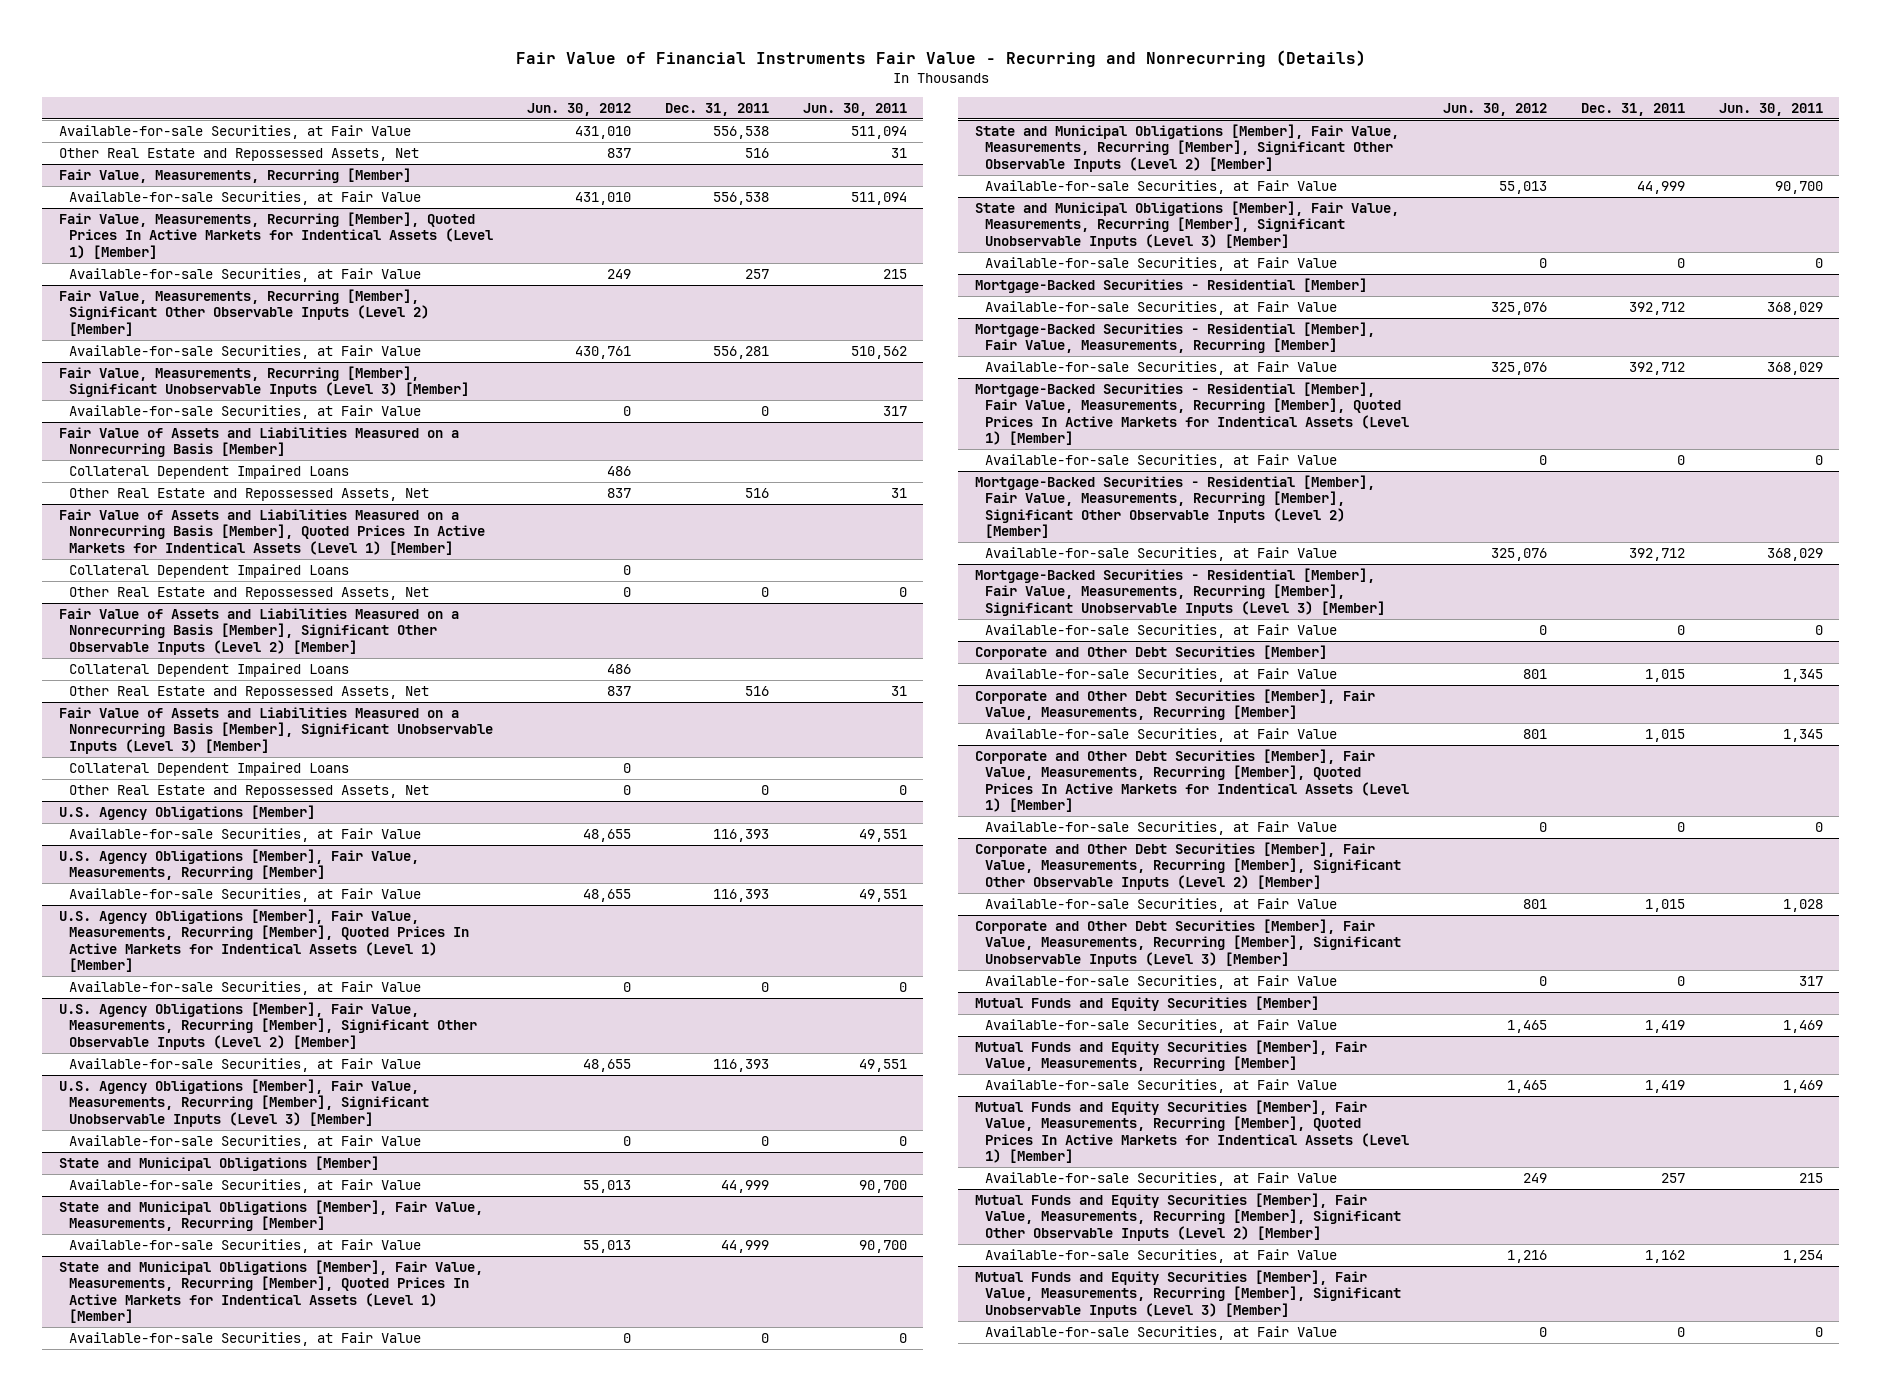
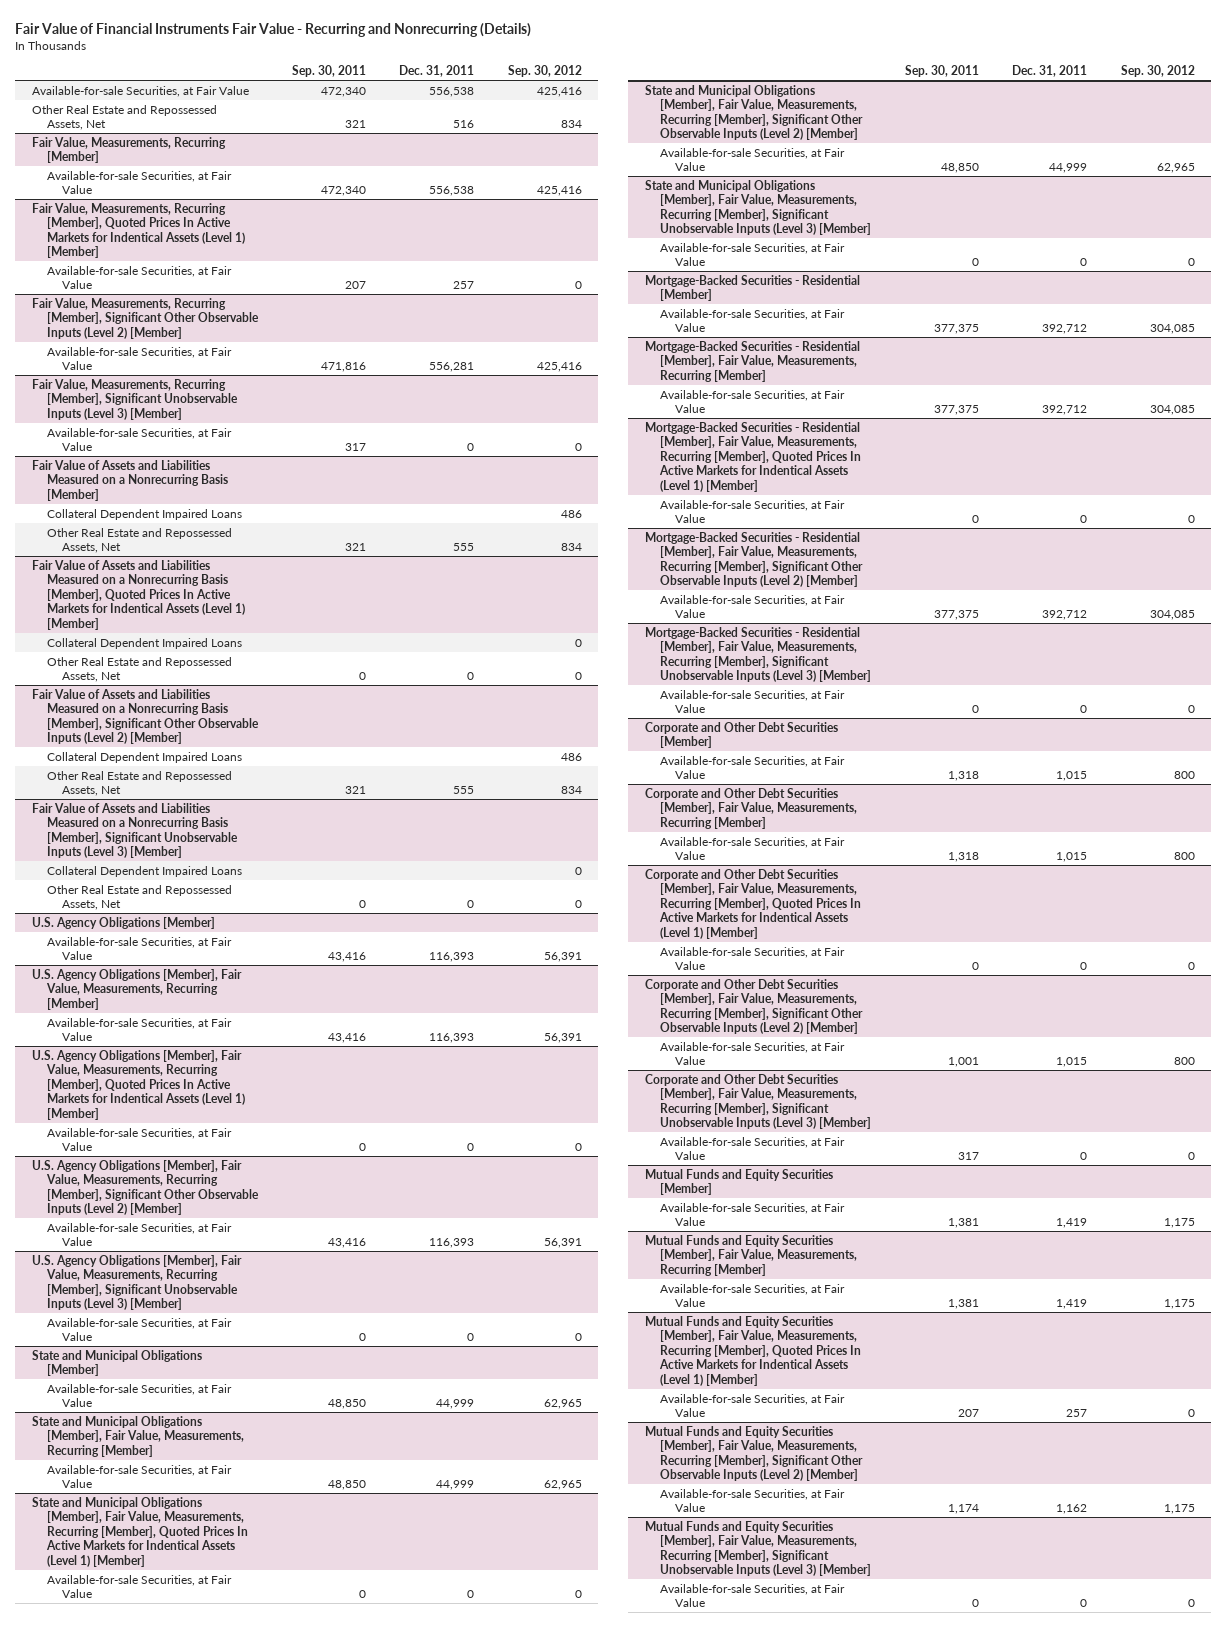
- | Jun. 30, 2012 | Dec. 31, 2011 | Jun. 30, 2011
+ | Sep. 30, 2011 | Dec. 31, 2011 | Sep. 30, 2012
@ Fair Value of Assets and Liabilities Measured on a Nonrecurring Basis [Member]
- Other Real Estate and Repossessed Assets, Net | 837 | 516 | 31
+ Other Real Estate and Repossessed Assets, Net | 321 | 555 | 834
@ Fair Value of Assets and Liabilities Measured on a Nonrecurring Basis [Member], Significant Other Observable Inputs (Level 2) [Member]
- Other Real Estate and Repossessed Assets, Net | 837 | 516 | 31
+ Other Real Estate and Repossessed Assets, Net | 321 | 555 | 834

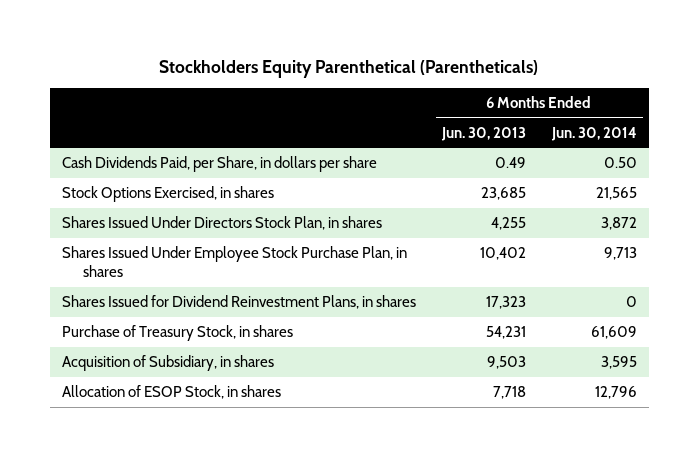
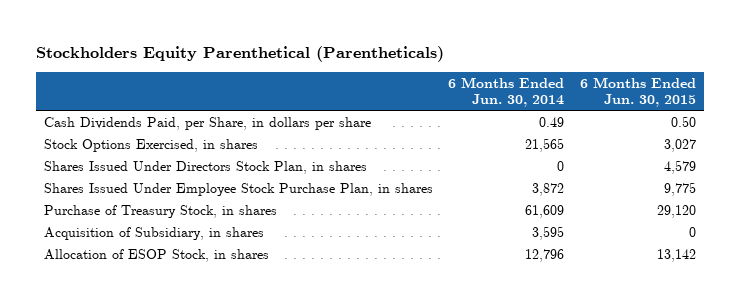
- | 6 Months Ended Jun. 30, 2013 | 6 Months Ended Jun. 30, 2014
+ | 6 Months Ended Jun. 30, 2014 | 6 Months Ended Jun. 30, 2015
- Cash Dividends Paid, per Share, in dollars per share | 0.49 | 0.50
+ Cash Dividends Paid, per Share, in dollars per share | 0.49 | 0.50
- Shares Issued Under Directors Stock Plan, in shares | 4,255 | 3,872
- Shares Issued Under Employee Stock Purchase Plan, in shares | 10,402 | 9,713
- Shares Issued for Dividend Reinvestment Plans, in shares | 17,323 | 0
+ Shares Issued Under Directors Stock Plan, in shares | 0 | 4,579
+ Shares Issued Under Employee Stock Purchase Plan, in shares | 3,872 | 9,775

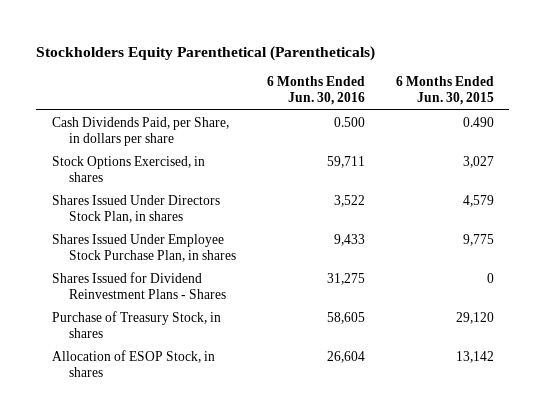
- | 6 Months Ended Jun. 30, 2014 | 6 Months Ended Jun. 30, 2015
+ | 6 Months Ended Jun. 30, 2016 | 6 Months Ended Jun. 30, 2015
- Cash Dividends Paid, per Share, in dollars per share | 0.49 | 0.50
+ Cash Dividends Paid, per Share, in dollars per share | 0.500 | 0.490
+ Shares Issued for Dividend Reinvestment Plans - Shares | 31,275 | 0
- Acquisition of Subsidiary, in shares | 3,595 | 0

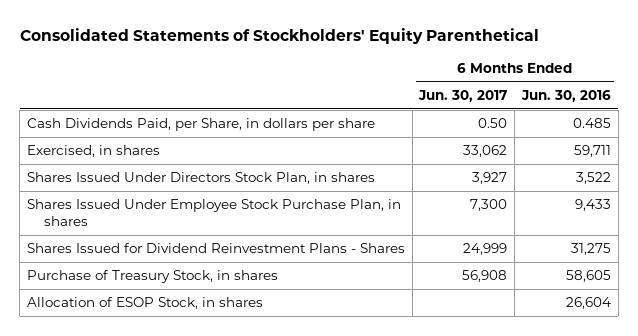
- Stockholders Equity Parenthetical (Parentheticals)
+ Consolidated Statements of Stockholders' Equity Parenthetical
- | 6 Months Ended Jun. 30, 2016 | 6 Months Ended Jun. 30, 2015
+ | 6 Months Ended Jun. 30, 2017 | 6 Months Ended Jun. 30, 2016
- Cash Dividends Paid, per Share, in dollars per share | 0.500 | 0.490
- Stock Options Exercised, in shares | 59,711 | 3,027
+ Cash Dividends Paid, per Share, in dollars per share | 0.50 | 0.485
+ Exercised, in shares | 33,062 | 59,711

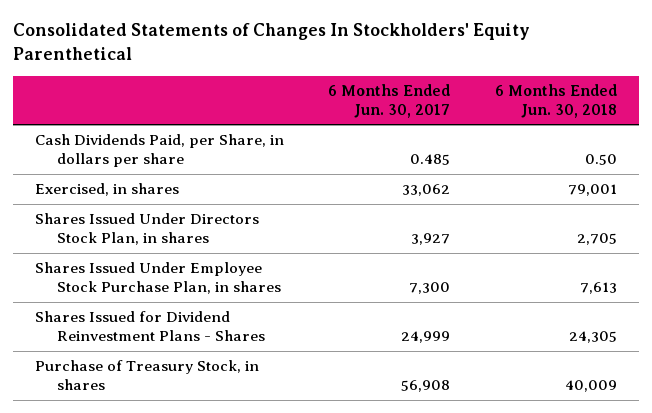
- Consolidated Statements of Stockholders' Equity Parenthetical
+ Consolidated Statements of Changes In Stockholders' Equity Parenthetical
- | 6 Months Ended Jun. 30, 2017 | 6 Months Ended Jun. 30, 2016
+ | 6 Months Ended Jun. 30, 2017 | 6 Months Ended Jun. 30, 2018
- Cash Dividends Paid, per Share, in dollars per share | 0.50 | 0.485
+ Cash Dividends Paid, per Share, in dollars per share | 0.485 | 0.50
- Allocation of ESOP Stock, in shares | | 26,604

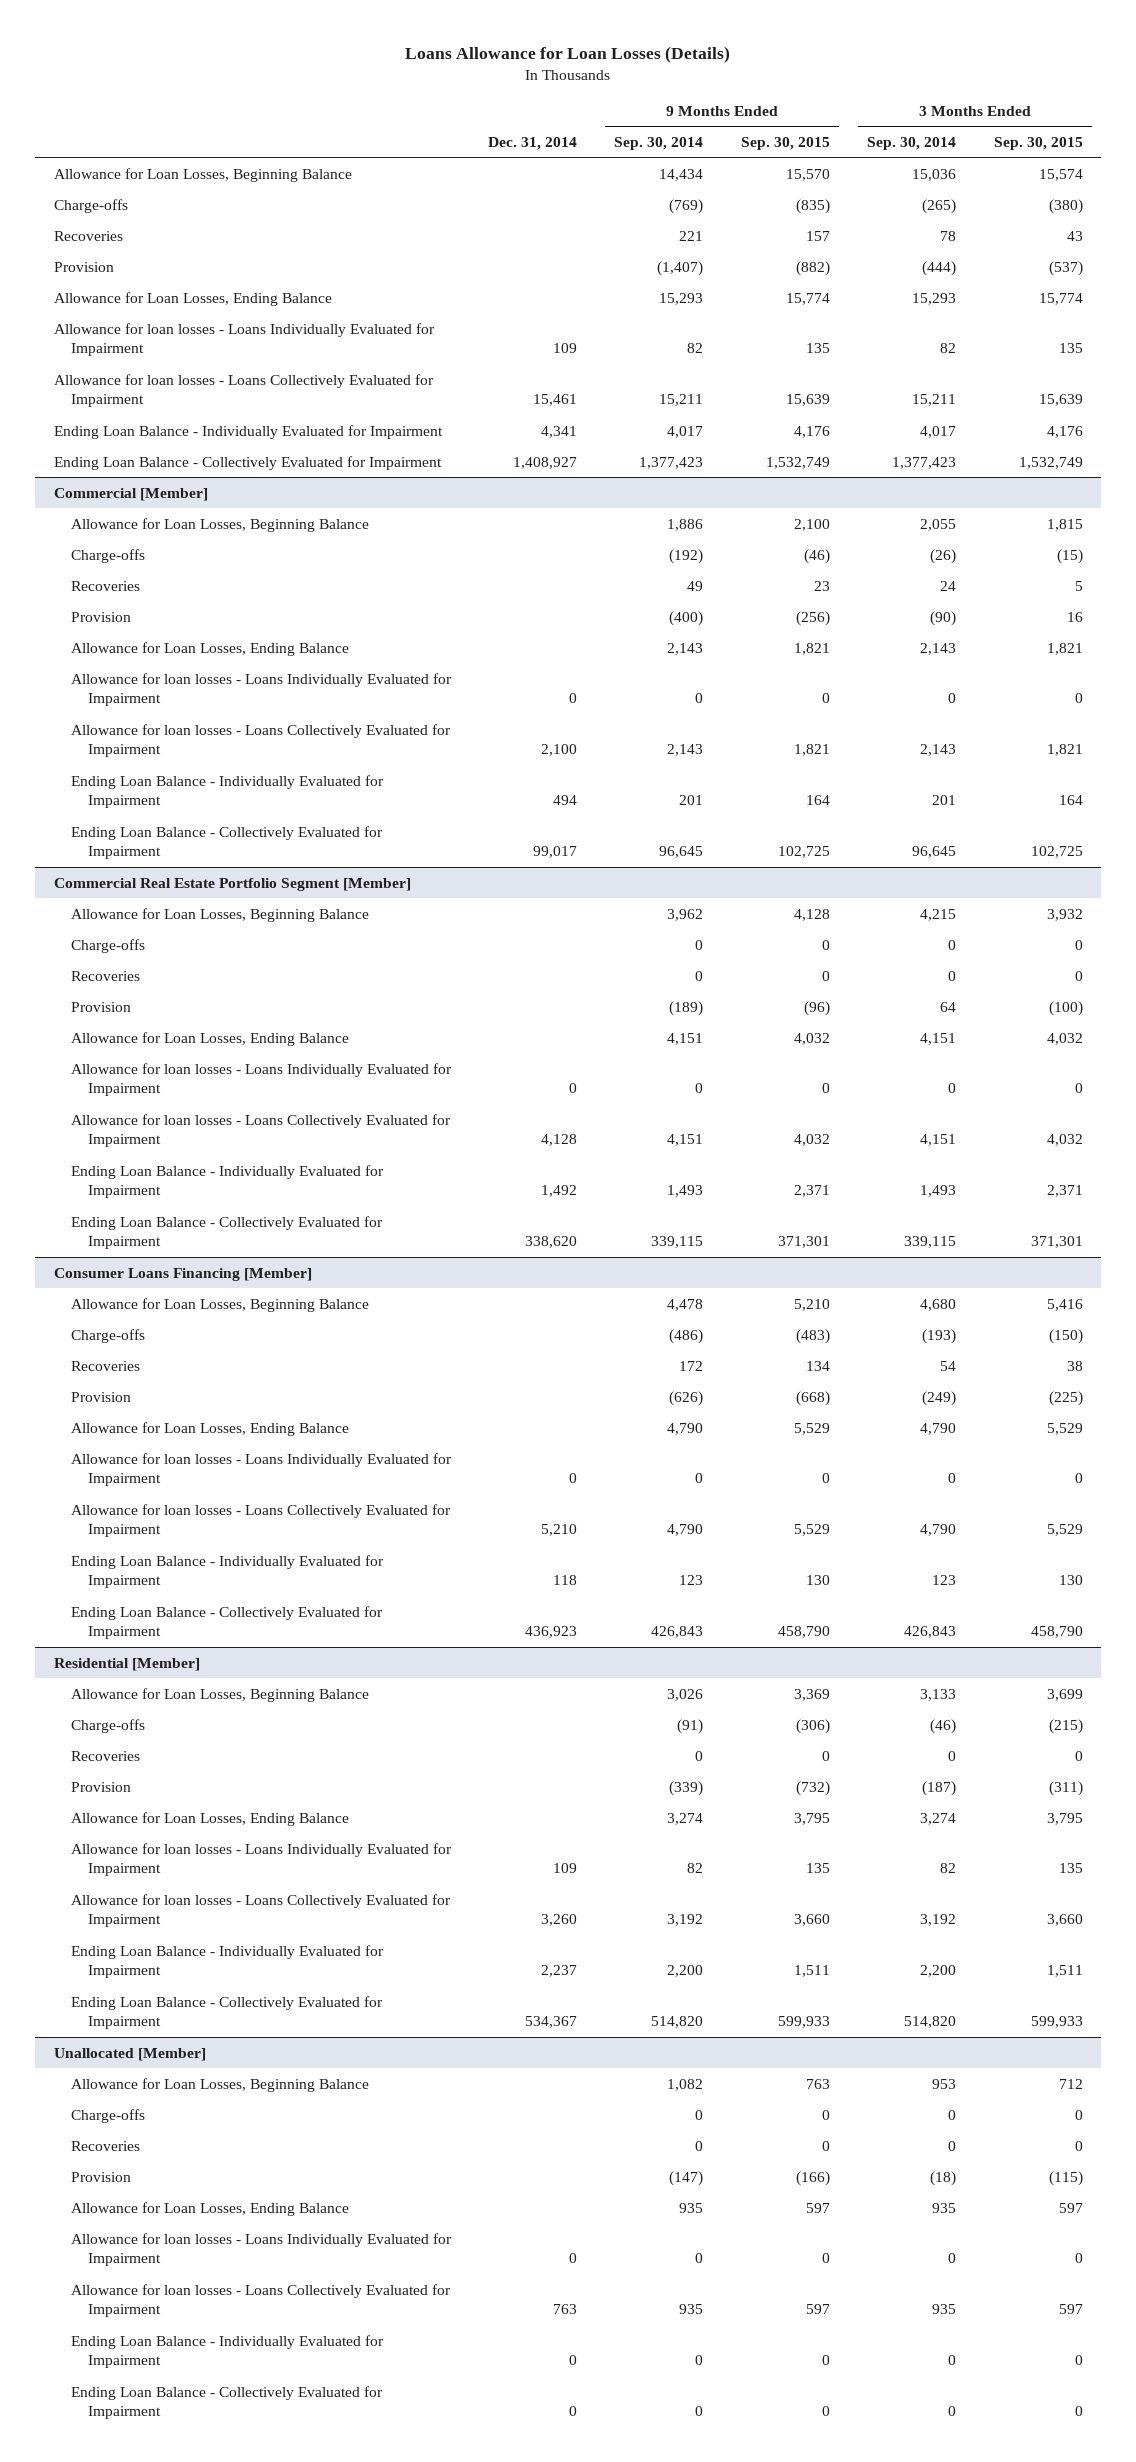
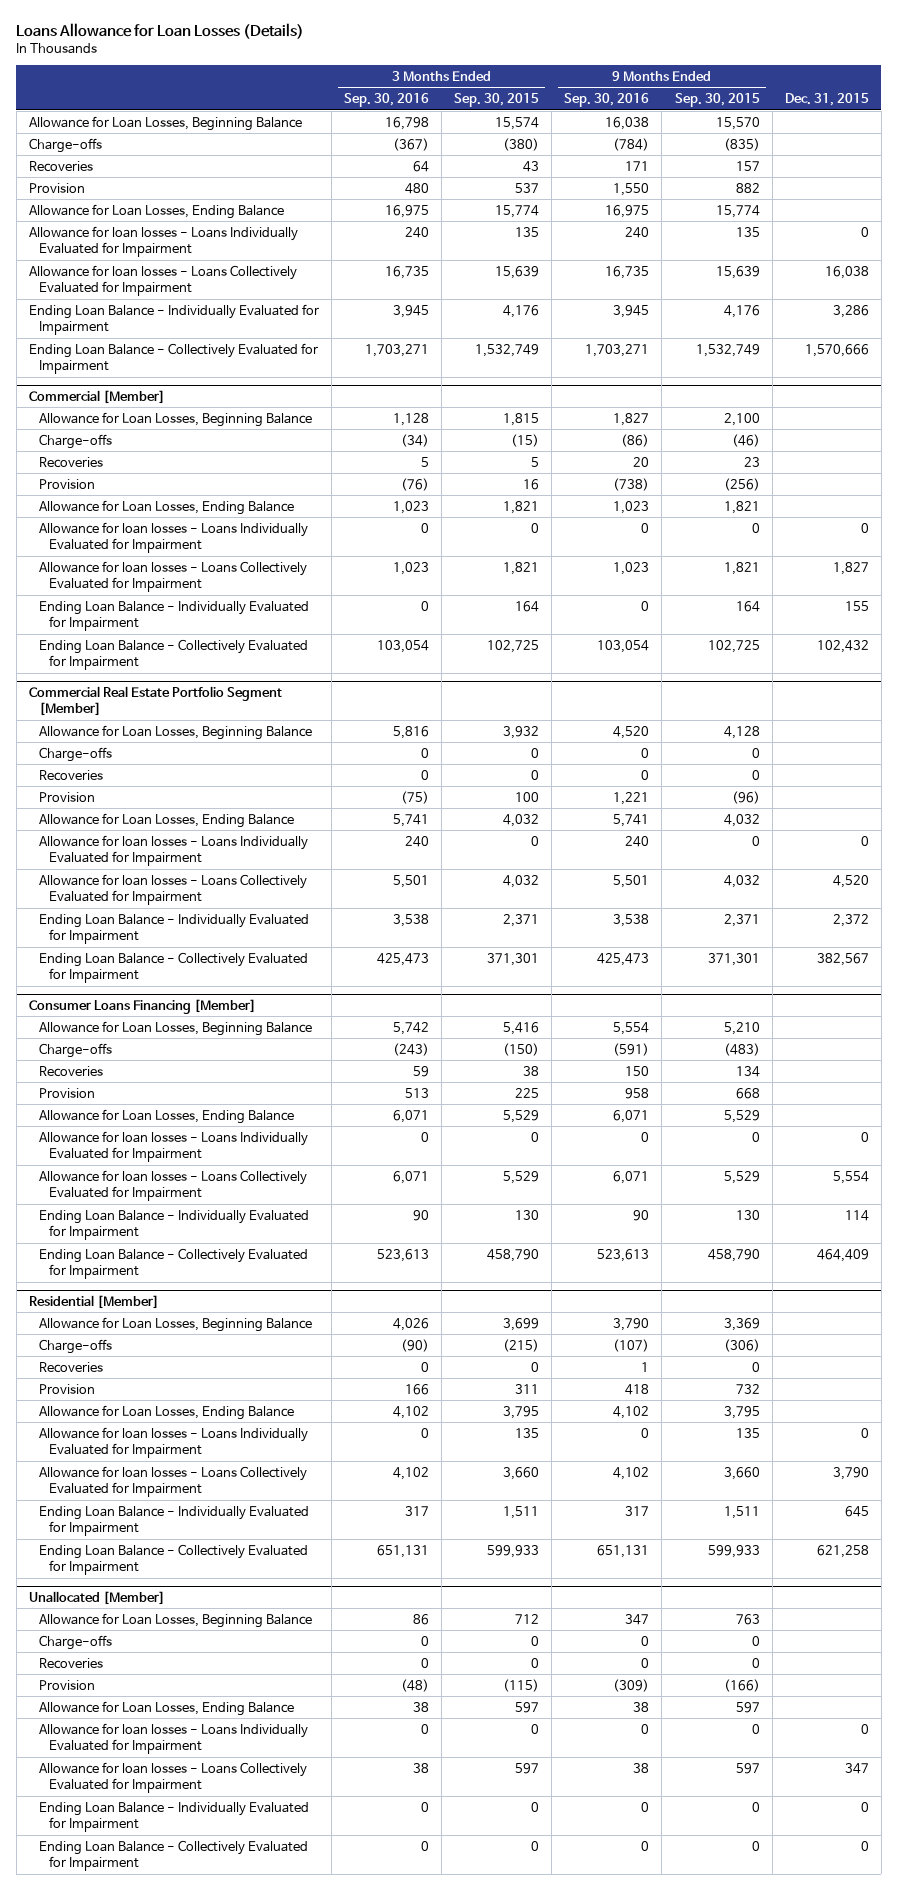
- | Dec. 31, 2014 | 9 Months Ended Sep. 30, 2014 | 9 Months Ended Sep. 30, 2015 | 3 Months Ended Sep. 30, 2014 | 3 Months Ended Sep. 30, 2015
+ | 3 Months Ended Sep. 30, 2016 | 3 Months Ended Sep. 30, 2015 | 9 Months Ended Sep. 30, 2016 | 9 Months Ended Sep. 30, 2015 | Dec. 31, 2015
- Provision | | (1,407) | (882) | (444) | (537)
+ Provision | 480 | 537 | 1,550 | 882 |
@ Commercial Real Estate Portfolio Segment [Member]
- Provision | | (189) | (96) | 64 | (100)
+ Provision | (75) | 100 | 1,221 | (96) |
@ Consumer Loans Financing [Member]
- Provision | | (626) | (668) | (249) | (225)
+ Provision | 513 | 225 | 958 | 668 |
@ Residential [Member]
- Provision | | (339) | (732) | (187) | (311)
+ Provision | 166 | 311 | 418 | 732 |

